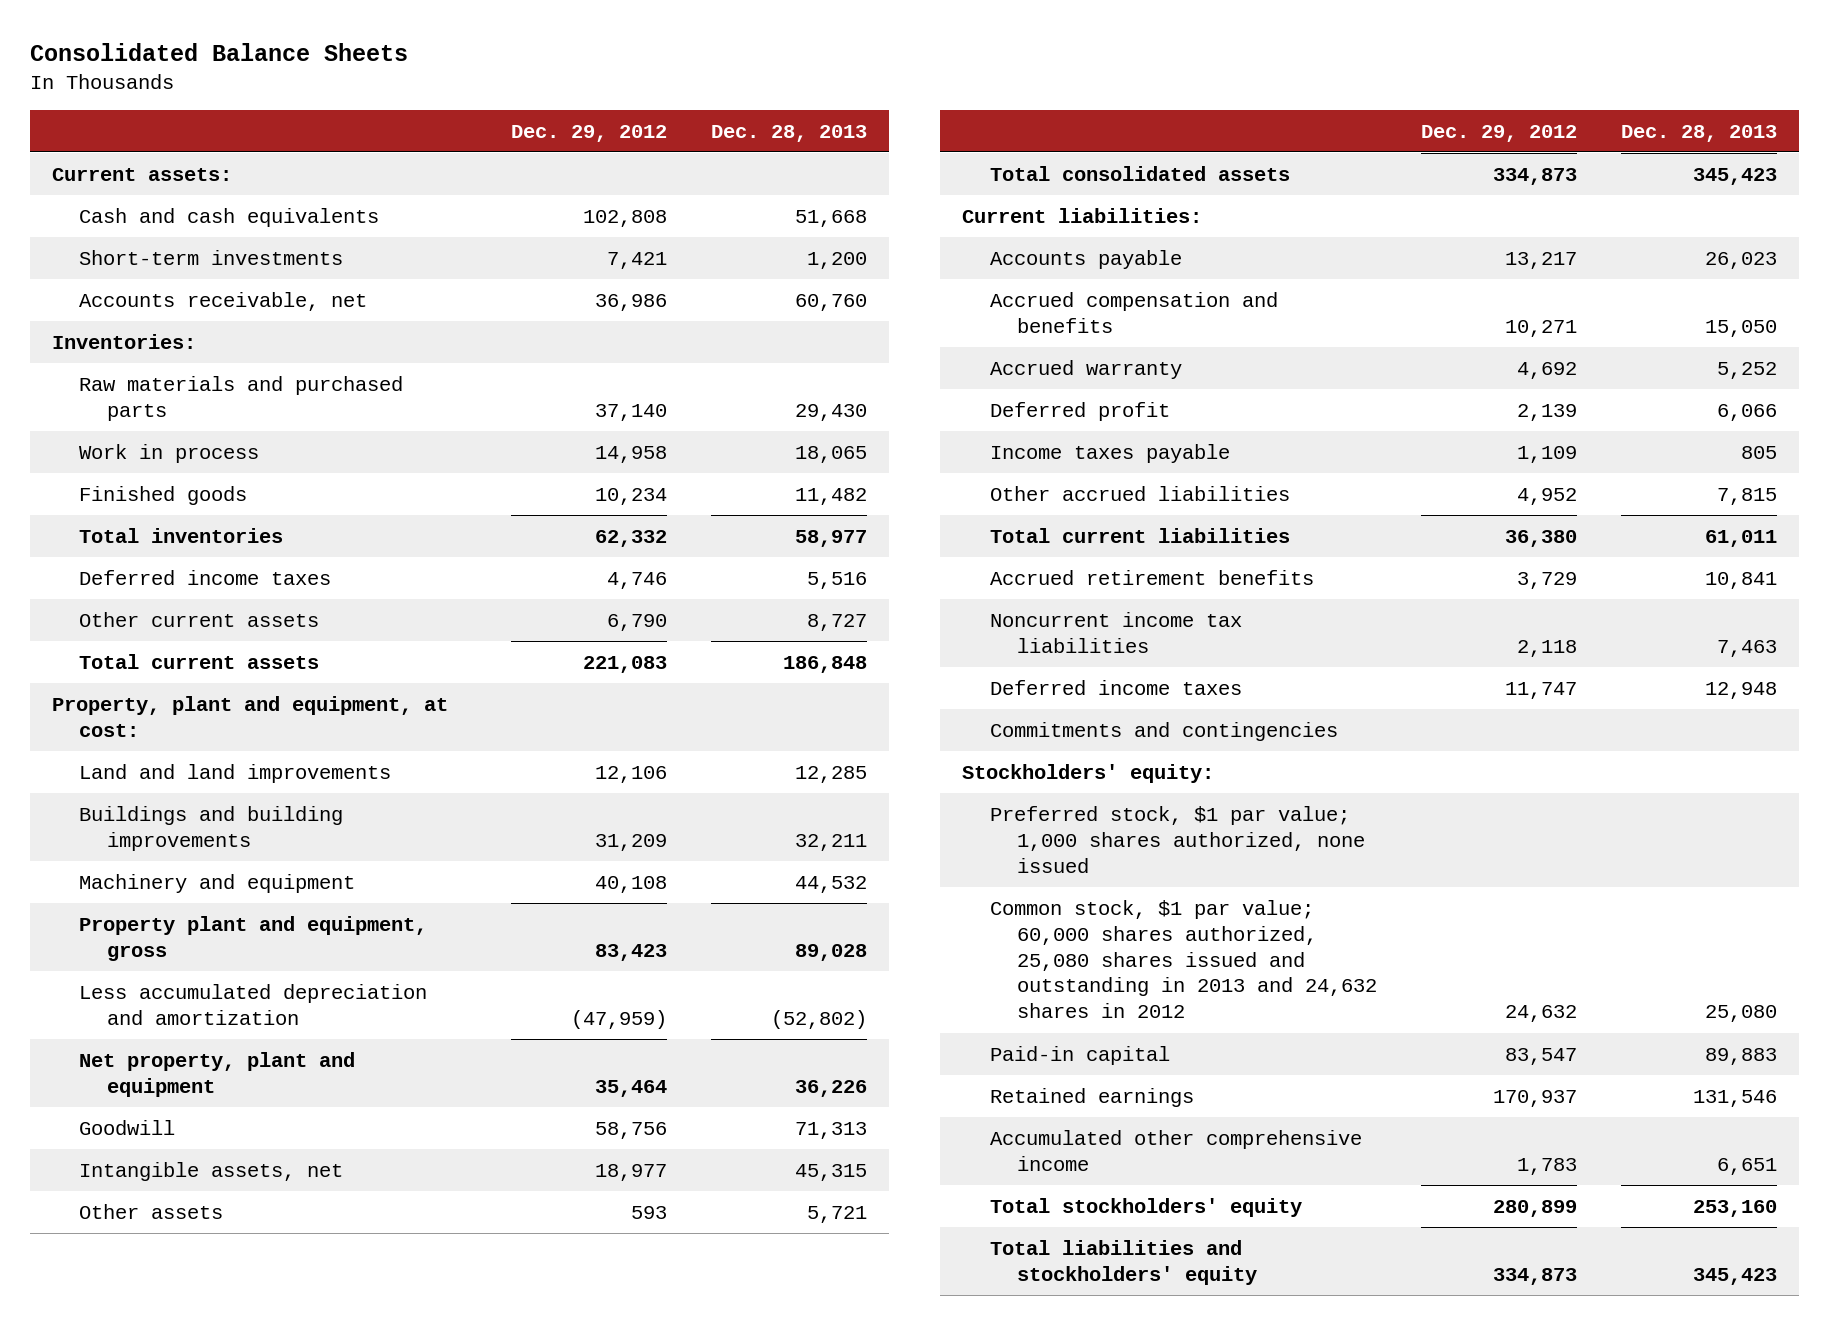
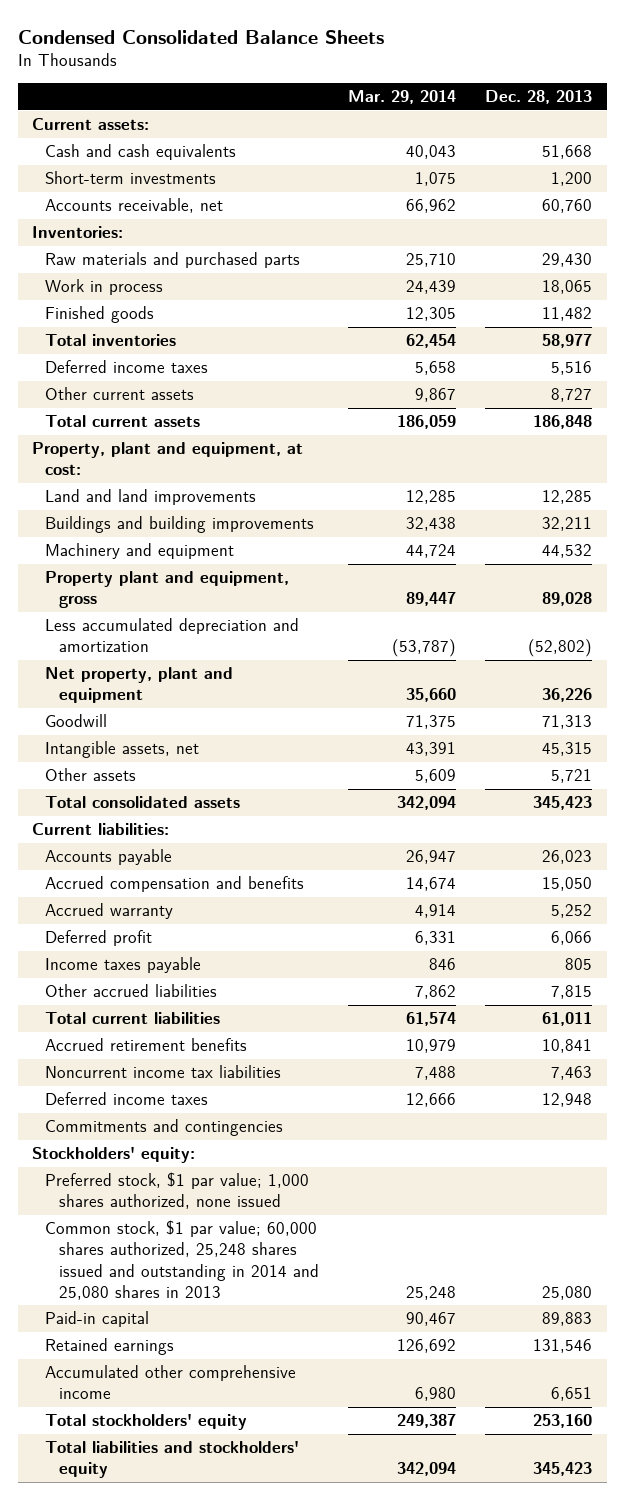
- Consolidated Balance Sheets
+ Condensed Consolidated Balance Sheets
- | Dec. 29, 2012 | Dec. 28, 2013
+ | Mar. 29, 2014 | Dec. 28, 2013
- Common stock, $1 par value; 60,000 shares authorized, 25,080 shares issued and outstanding in 2013 and 24,632 shares in 2012 | 24,632 | 25,080
+ Common stock, $1 par value; 60,000 shares authorized, 25,248 shares issued and outstanding in 2014 and 25,080 shares in 2013 | 25,248 | 25,080

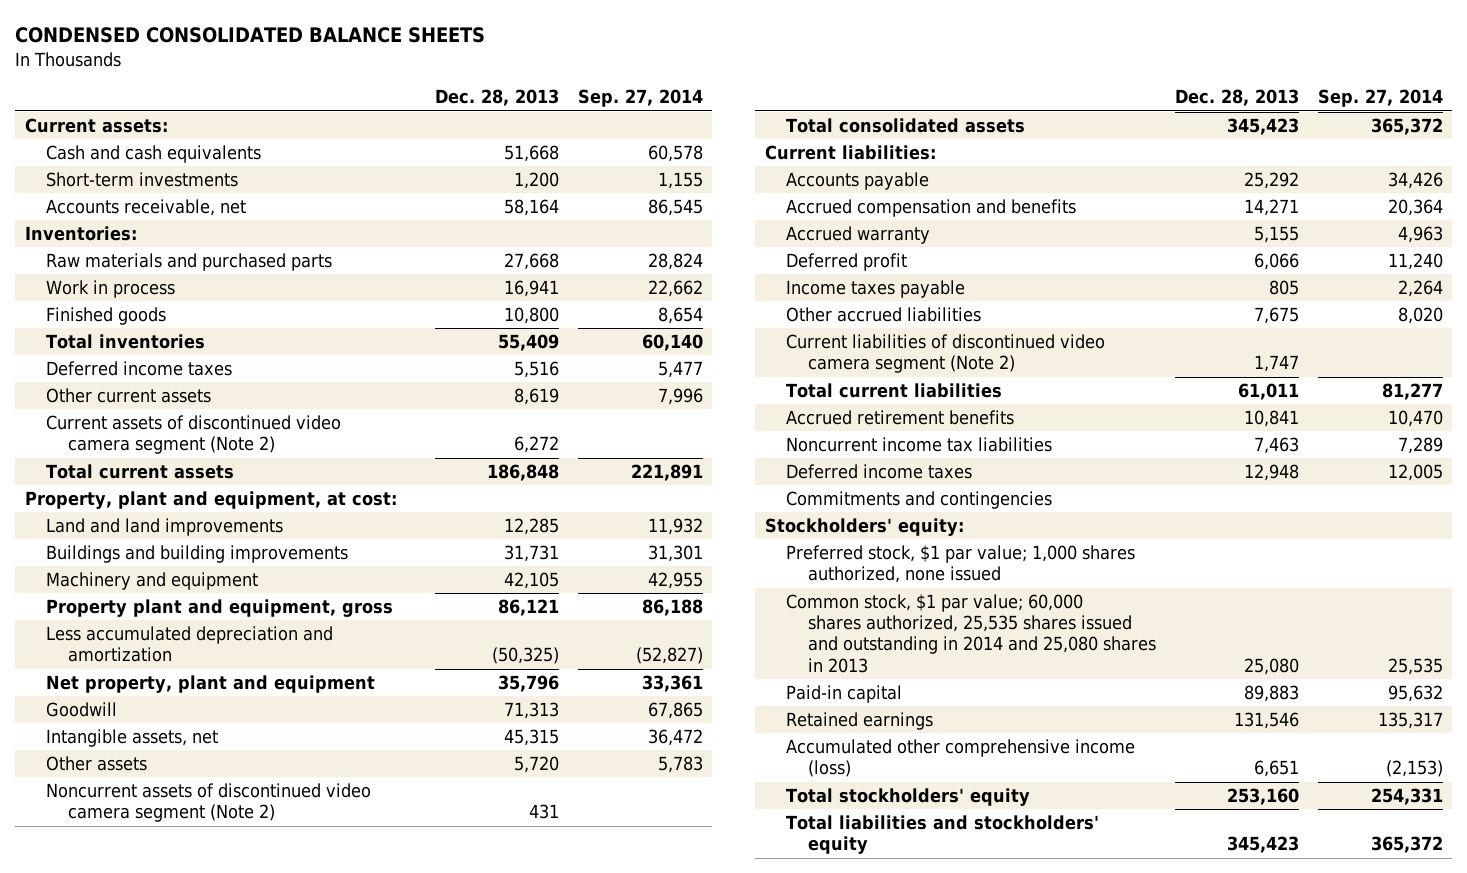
- Condensed Consolidated Balance Sheets
+ CONDENSED CONSOLIDATED BALANCE SHEETS
- | Mar. 29, 2014 | Dec. 28, 2013
+ | Dec. 28, 2013 | Sep. 27, 2014
- Accounts receivable, net | 66,962 | 60,760
+ Accounts receivable, net | 58,164 | 86,545
- Raw materials and purchased parts | 25,710 | 29,430
- Work in process | 24,439 | 18,065
- Finished goods | 12,305 | 11,482
- Total inventories | 62,454 | 58,977
+ Raw materials and purchased parts | 27,668 | 28,824
+ Work in process | 16,941 | 22,662
+ Finished goods | 10,800 | 8,654
+ Total inventories | 55,409 | 60,140
- Other current assets | 9,867 | 8,727
+ Other current assets | 8,619 | 7,996
+ Current assets of discontinued video camera segment (Note 2) | 6,272 |
- Buildings and building improvements | 32,438 | 32,211
- Machinery and equipment | 44,724 | 44,532
- Property plant and equipment, gross | 89,447 | 89,028
- Less accumulated depreciation and amortization | (53,787) | (52,802)
- Net property, plant and equipment | 35,660 | 36,226
+ Buildings and building improvements | 31,731 | 31,301
+ Machinery and equipment | 42,105 | 42,955
+ Property plant and equipment, gross | 86,121 | 86,188
+ Less accumulated depreciation and amortization | (50,325) | (52,827)
+ Net property, plant and equipment | 35,796 | 33,361
- Other assets | 5,609 | 5,721
+ Other assets | 5,720 | 5,783
+ Noncurrent assets of discontinued video camera segment (Note 2) | 431 |
- Accounts payable | 26,947 | 26,023
- Accrued compensation and benefits | 14,674 | 15,050
- Accrued warranty | 4,914 | 5,252
+ Accounts payable | 25,292 | 34,426
+ Accrued compensation and benefits | 14,271 | 20,364
+ Accrued warranty | 5,155 | 4,963
- Other accrued liabilities | 7,862 | 7,815
+ Other accrued liabilities | 7,675 | 8,020
+ Current liabilities of discontinued video camera segment (Note 2) | 1,747 |
- Common stock, $1 par value; 60,000 shares authorized, 25,248 shares issued and outstanding in 2014 and 25,080 shares in 2013 | 25,248 | 25,080
+ Common stock, $1 par value; 60,000 shares authorized, 25,535 shares issued and outstanding in 2014 and 25,080 shares in 2013 | 25,080 | 25,535
- Accumulated other comprehensive income | 6,980 | 6,651
+ Accumulated other comprehensive income (loss) | 6,651 | (2,153)

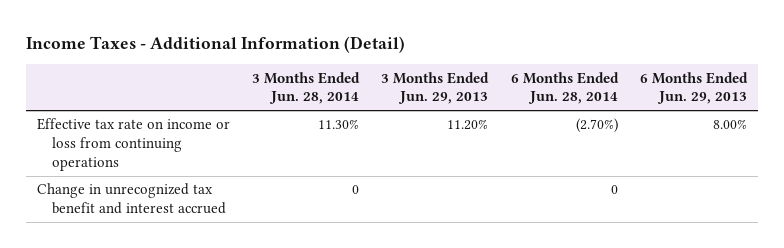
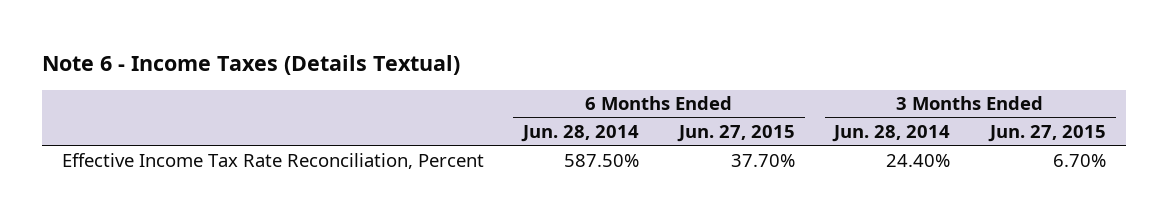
- Income Taxes - Additional Information (Detail)
+ Note 6 - Income Taxes (Details Textual)
- | 3 Months Ended Jun. 28, 2014 | 3 Months Ended Jun. 29, 2013 | 6 Months Ended Jun. 28, 2014 | 6 Months Ended Jun. 29, 2013
+ | 6 Months Ended Jun. 28, 2014 | 6 Months Ended Jun. 27, 2015 | 3 Months Ended Jun. 28, 2014 | 3 Months Ended Jun. 27, 2015
- Effective tax rate on income or loss from continuing operations | 11.30% | 11.20% | (2.70%) | 8.00%
- Change in unrecognized tax benefit and interest accrued | 0 | | 0 |
+ Effective Income Tax Rate Reconciliation, Percent | 587.50% | 37.70% | 24.40% | 6.70%

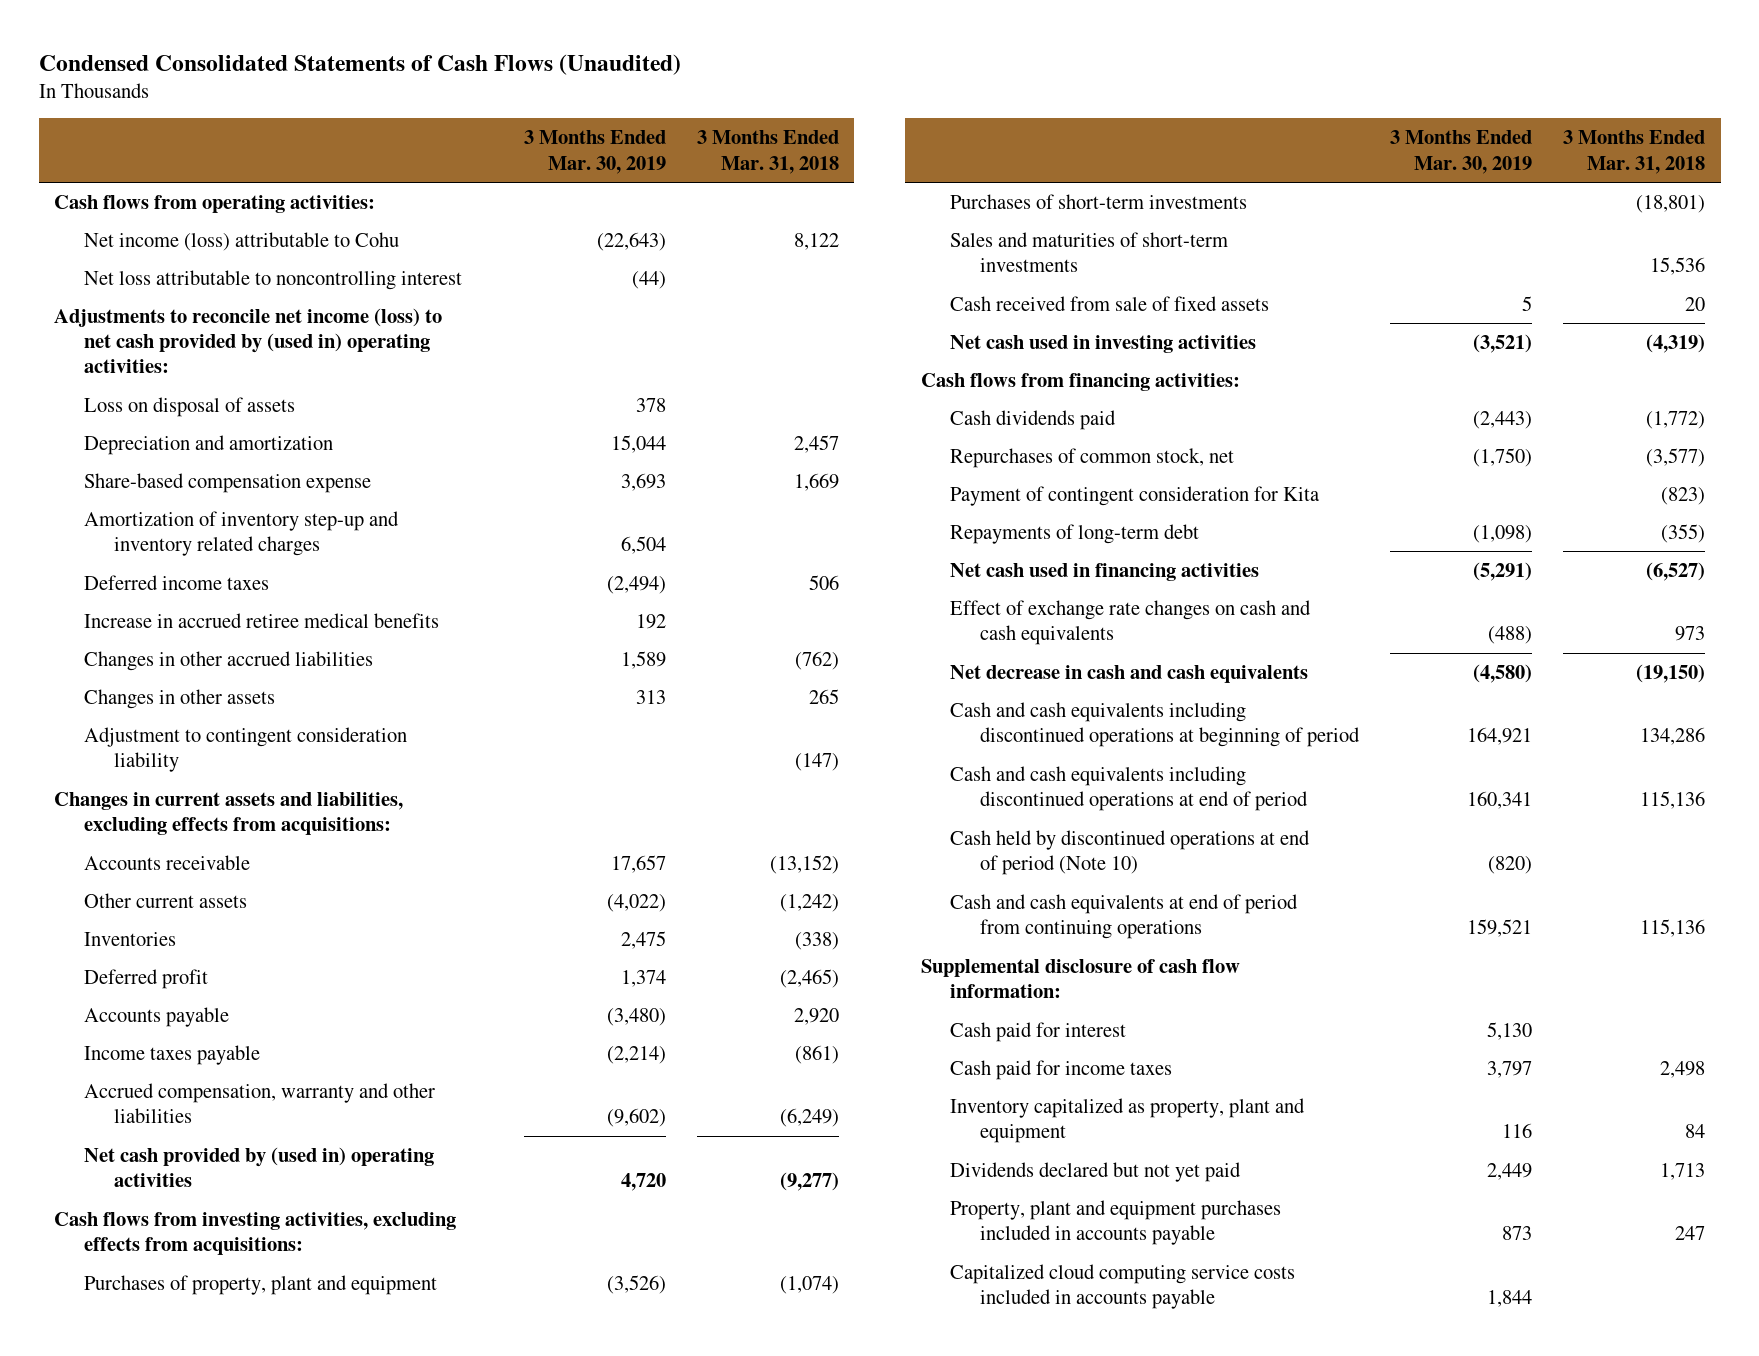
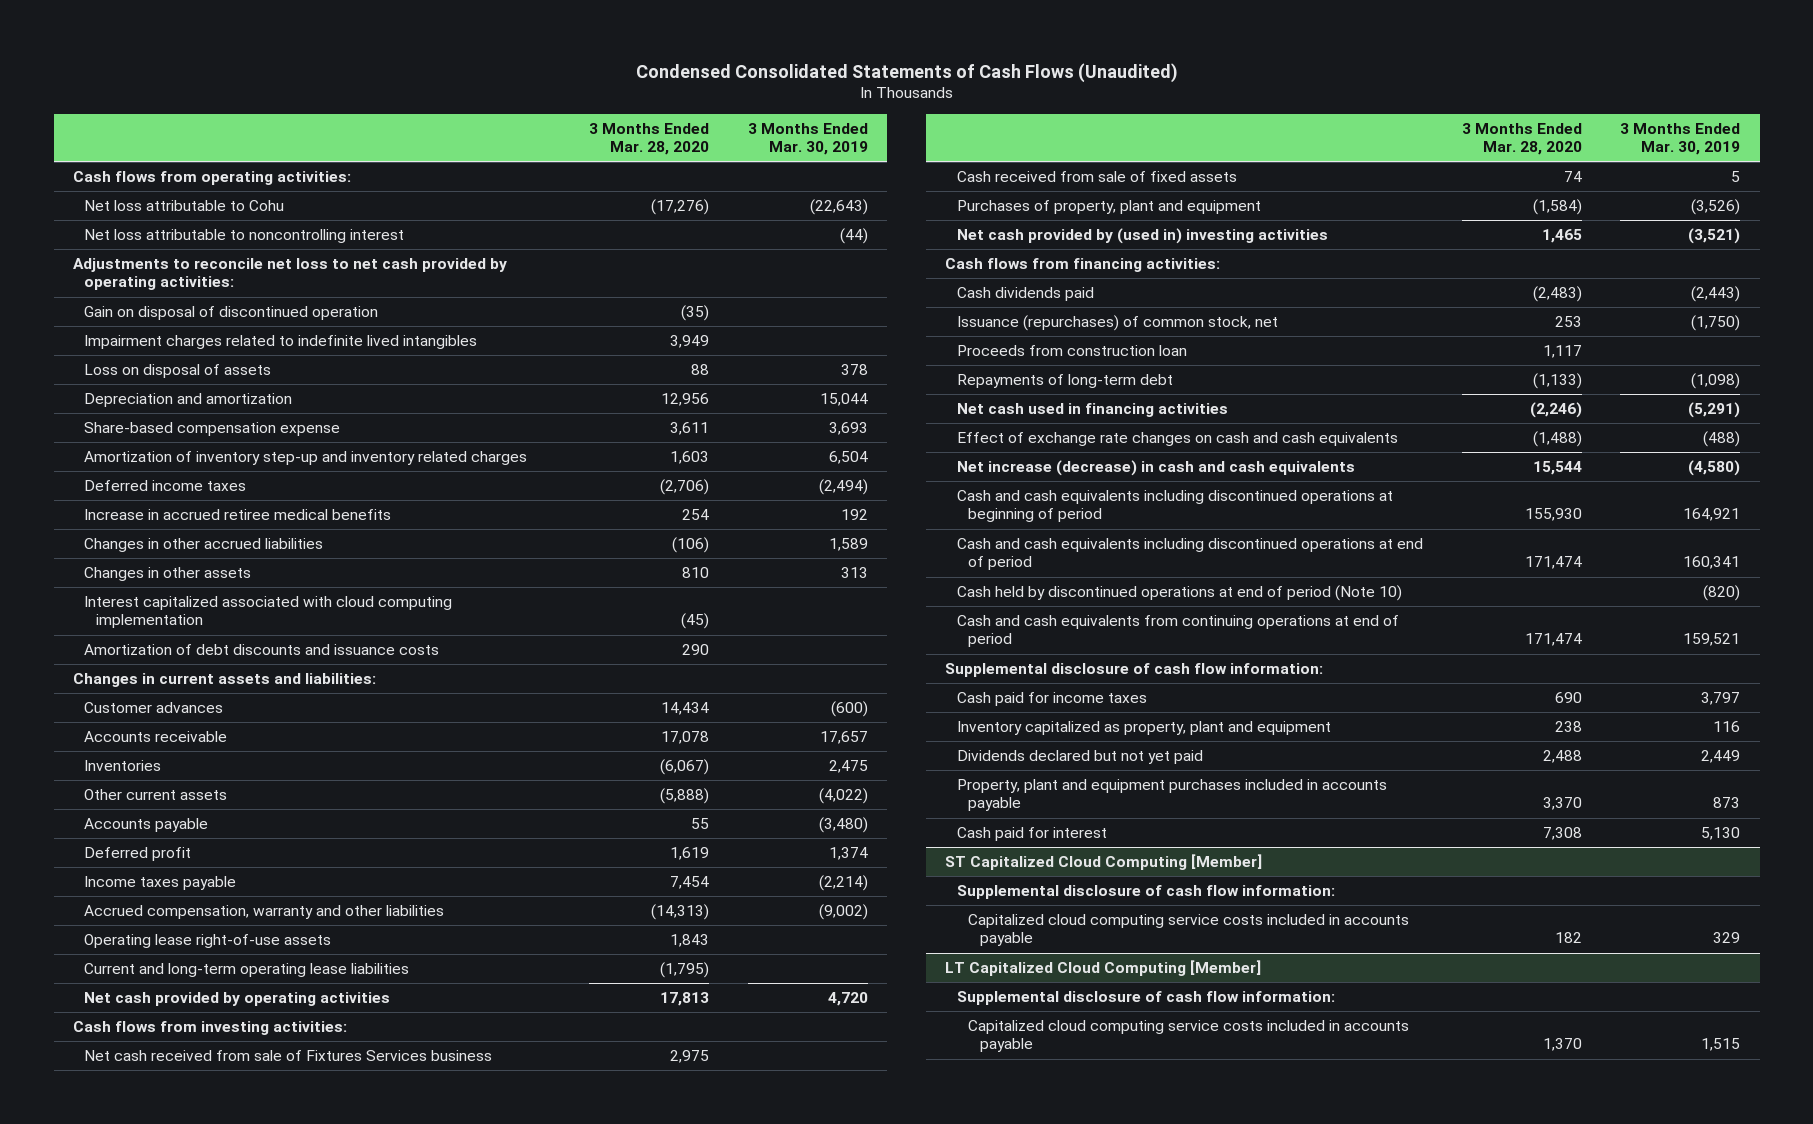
- | 3 Months Ended Mar. 30, 2019 | 3 Months Ended Mar. 31, 2018
+ | 3 Months Ended Mar. 28, 2020 | 3 Months Ended Mar. 30, 2019
- Net income (loss) attributable to Cohu | (22,643) | 8,122
+ Net loss attributable to Cohu | (17,276) | (22,643)
- Adjustments to reconcile net income (loss) to net cash provided by (used in) operating activities:
+ Adjustments to reconcile net loss to net cash provided by operating activities:
+ Gain on disposal of discontinued operation | (35) |
+ Impairment charges related to indefinite lived intangibles | 3,949 |
- Adjustment to contingent consideration liability | | (147)
- Changes in current assets and liabilities, excluding effects from acquisitions:
+ Interest capitalized associated with cloud computing implementation | (45) |
+ Amortization of debt discounts and issuance costs | 290 |
+ Changes in current assets and liabilities:
+ Customer advances | 14,434 | (600)
moved down: Other current assets | (5,888) | (4,022)
moved down: Deferred profit | 1,619 | 1,374
- Accrued compensation, warranty and other liabilities | (9,602) | (6,249)
- Net cash provided by (used in) operating activities | 4,720 | (9,277)
- Cash flows from investing activities, excluding effects from acquisitions:
- Purchases of short-term investments | | (18,801)
- Sales and maturities of short-term investments | | 15,536
+ Accrued compensation, warranty and other liabilities | (14,313) | (9,002)
+ Operating lease right-of-use assets | 1,843 |
+ Current and long-term operating lease liabilities | (1,795) |
+ Net cash provided by operating activities | 17,813 | 4,720
+ Cash flows from investing activities:
+ Net cash received from sale of Fixtures Services business | 2,975 |
- Net cash used in investing activities | (3,521) | (4,319)
moved down: Purchases of property, plant and equipment | (1,584) | (3,526)
+ Net cash provided by (used in) investing activities | 1,465 | (3,521)
- Repurchases of common stock, net | (1,750) | (3,577)
- Payment of contingent consideration for Kita | | (823)
+ Issuance (repurchases) of common stock, net | 253 | (1,750)
+ Proceeds from construction loan | 1,117 |
- Net decrease in cash and cash equivalents | (4,580) | (19,150)
+ Net increase (decrease) in cash and cash equivalents | 15,544 | (4,580)
- Cash and cash equivalents at end of period from continuing operations | 159,521 | 115,136
+ Cash and cash equivalents from continuing operations at end of period | 171,474 | 159,521
- Capitalized cloud computing service costs included in accounts payable | 1,844 |
moved down: Cash paid for interest | 7,308 | 5,130
+ ST Capitalized Cloud Computing [Member]
+ Supplemental disclosure of cash flow information:
+ Capitalized cloud computing service costs included in accounts payable | 182 | 329
+ LT Capitalized Cloud Computing [Member]
+ Supplemental disclosure of cash flow information:
+ Capitalized cloud computing service costs included in accounts payable | 1,370 | 1,515

